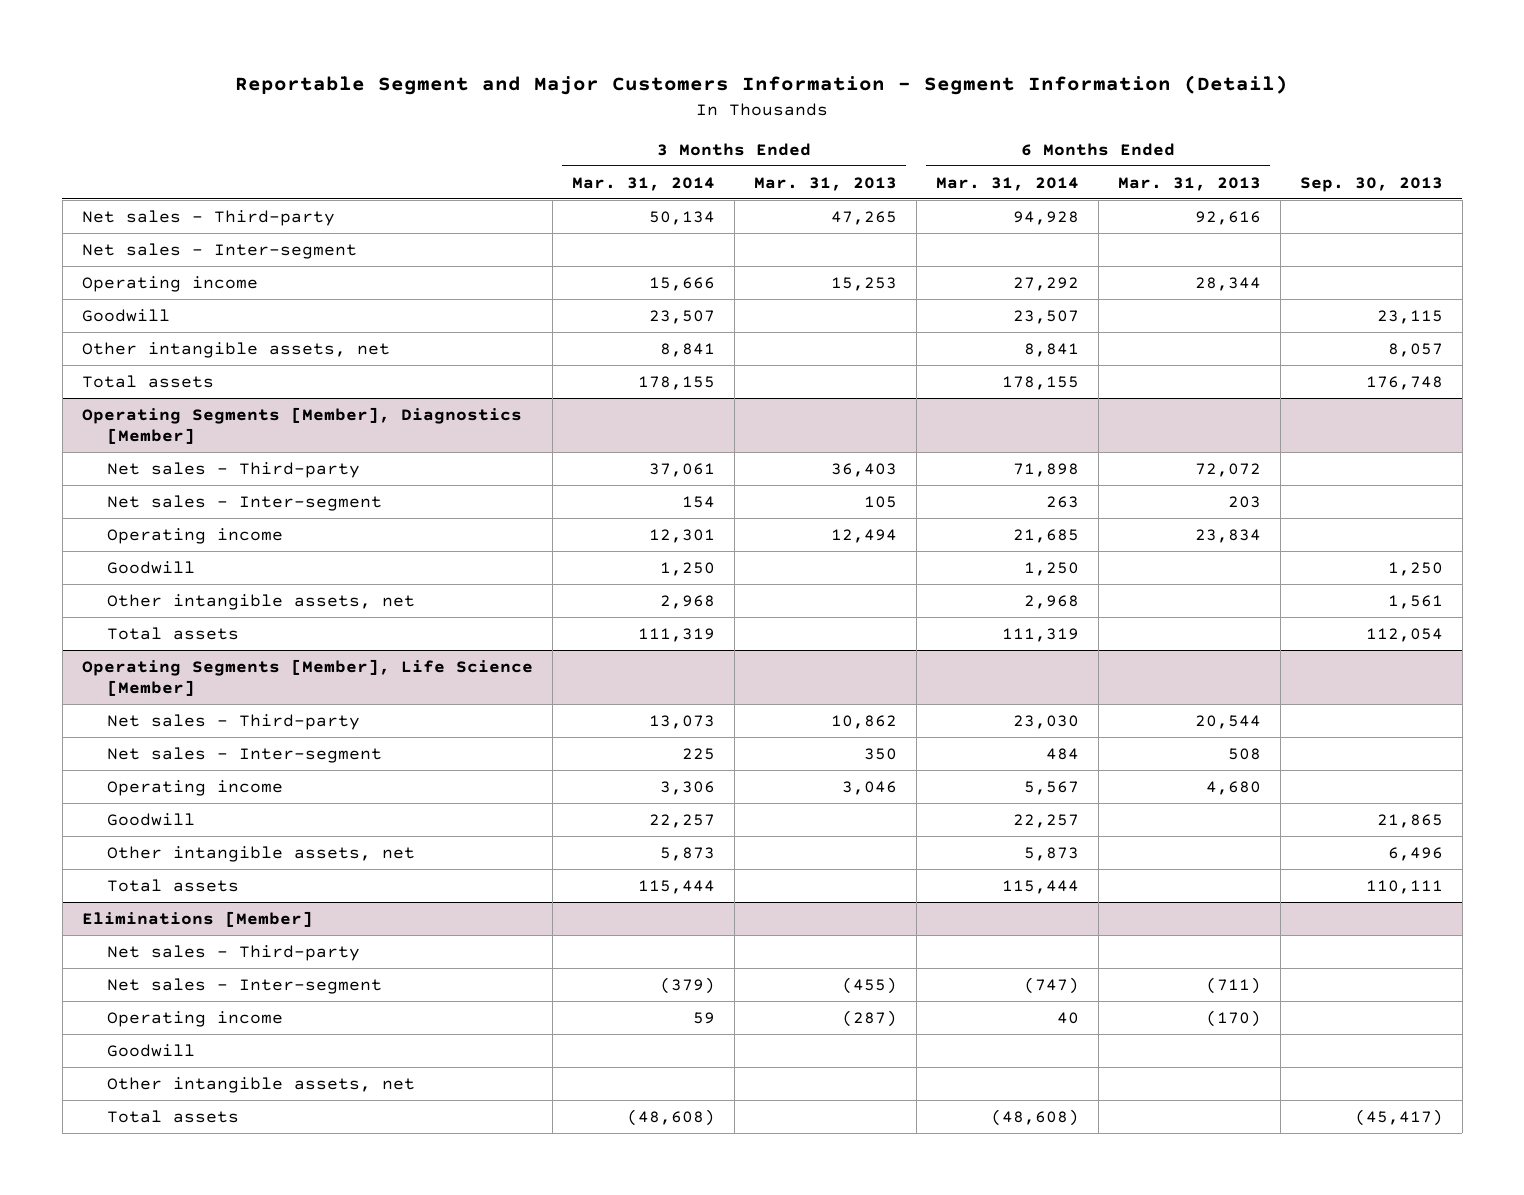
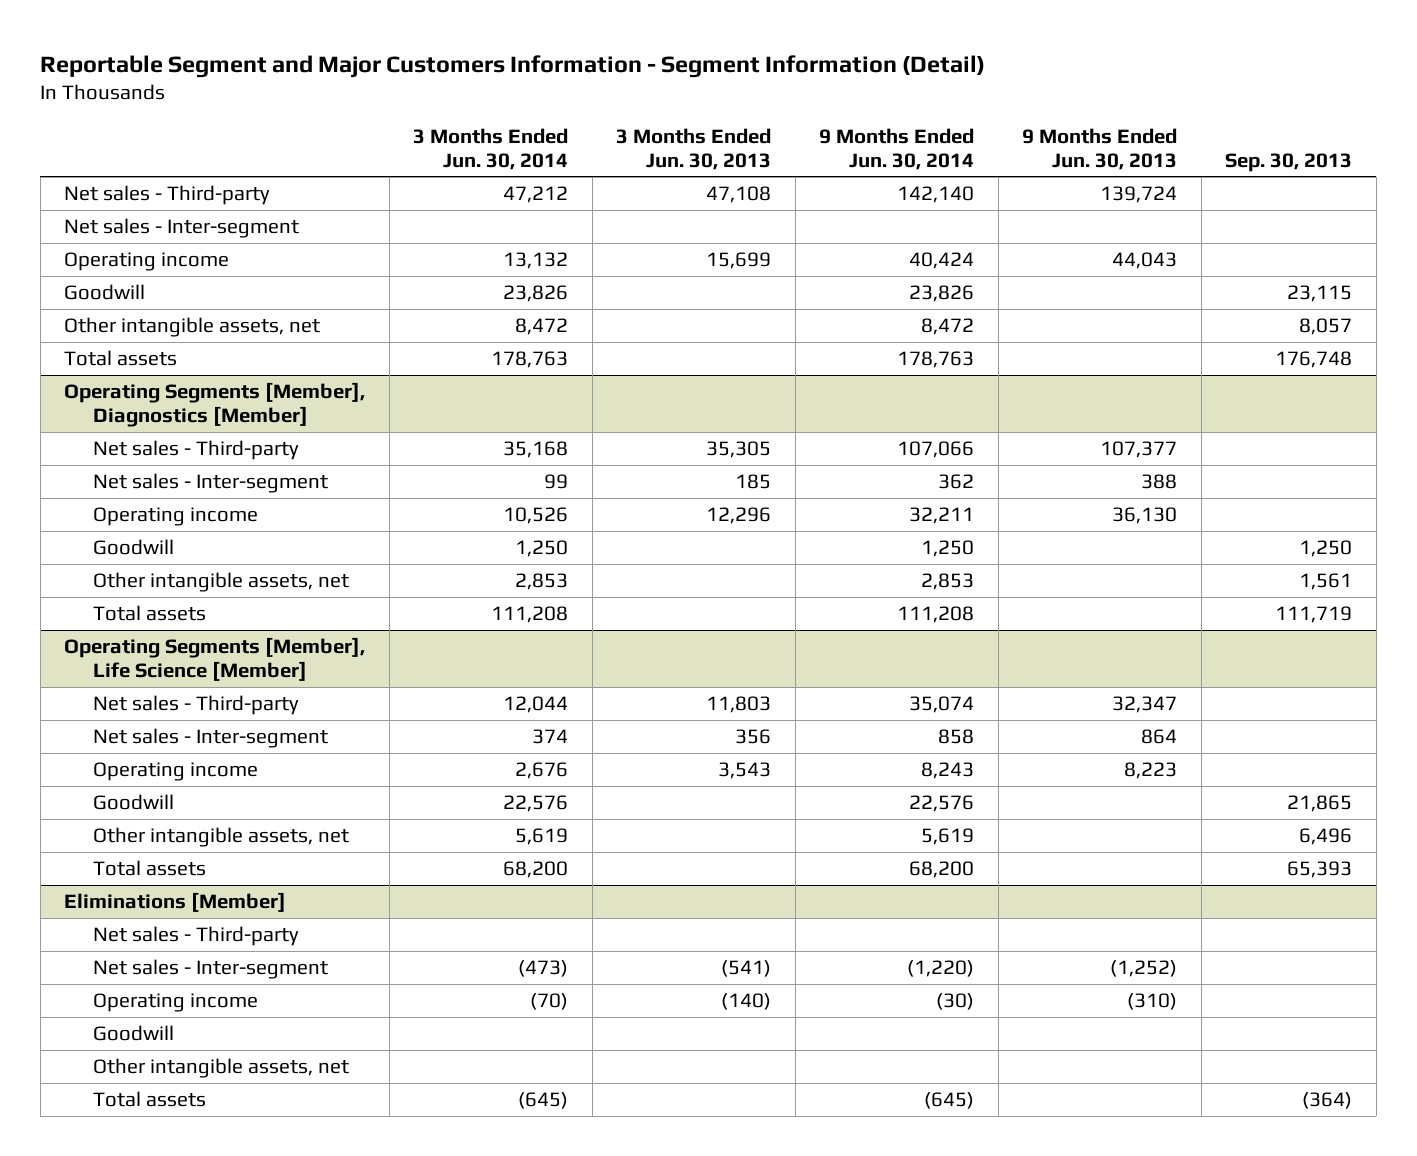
- | 3 Months Ended Mar. 31, 2014 | 3 Months Ended Mar. 31, 2013 | 6 Months Ended Mar. 31, 2014 | 6 Months Ended Mar. 31, 2013 | Sep. 30, 2013
+ | 3 Months Ended Jun. 30, 2014 | 3 Months Ended Jun. 30, 2013 | 9 Months Ended Jun. 30, 2014 | 9 Months Ended Jun. 30, 2013 | Sep. 30, 2013
@ Operating Segments [Member], Diagnostics [Member]
- Total assets | 111,319 | | 111,319 | | 112,054
+ Total assets | 111,208 | | 111,208 | | 111,719
@ Operating Segments [Member], Life Science [Member]
- Total assets | 115,444 | | 115,444 | | 110,111
+ Total assets | 68,200 | | 68,200 | | 65,393
@ Eliminations [Member]
- Total assets | (48,608) | | (48,608) | | (45,417)
+ Total assets | (645) | | (645) | | (364)

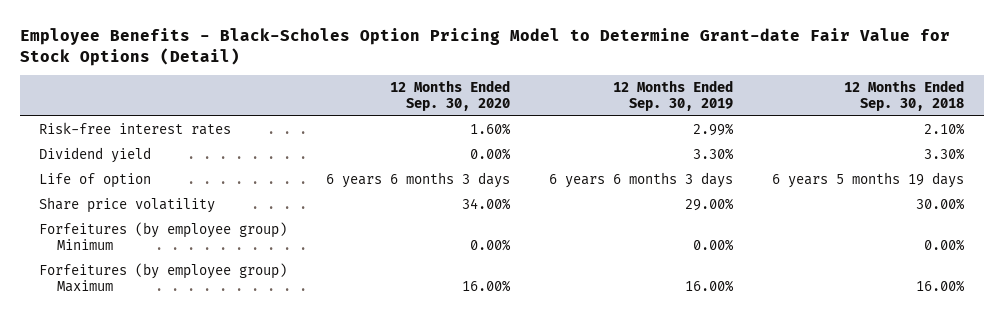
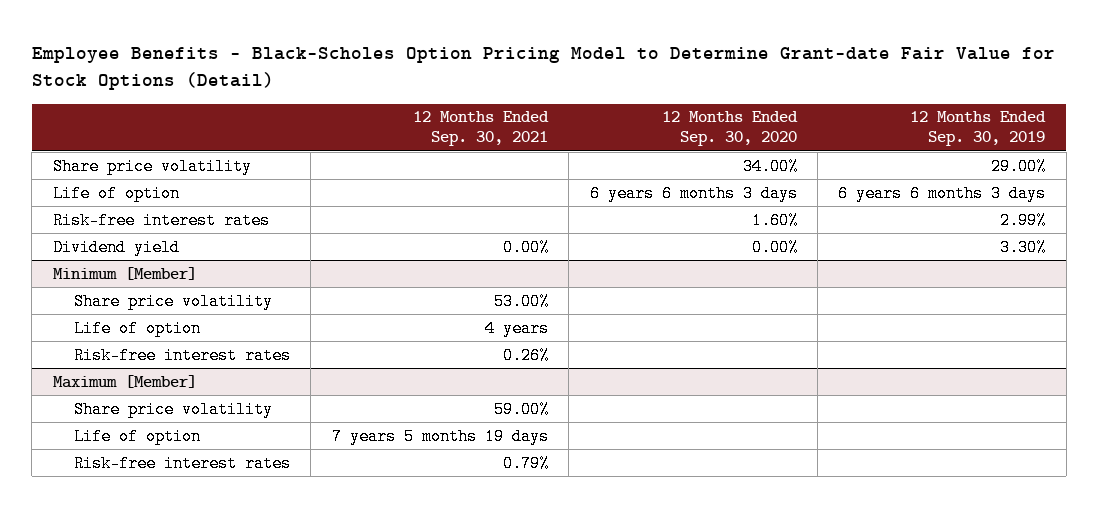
- | 12 Months Ended Sep. 30, 2020 | 12 Months Ended Sep. 30, 2019 | 12 Months Ended Sep. 30, 2018
+ | 12 Months Ended Sep. 30, 2021 | 12 Months Ended Sep. 30, 2020 | 12 Months Ended Sep. 30, 2019
moved up: Share price volatility | | 34.00% | 29.00%
moved up: Life of option | | 6 years 6 months 3 days | 6 years 6 months 3 days
- Forfeitures (by employee group) Minimum | 0.00% | 0.00% | 0.00%
- Forfeitures (by employee group) Maximum | 16.00% | 16.00% | 16.00%
+ Minimum [Member]
+ Share price volatility | 53.00% | |
+ Life of option | 4 years | |
+ Risk-free interest rates | 0.26% | |
+ Maximum [Member]
+ Share price volatility | 59.00% | |
+ Life of option | 7 years 5 months 19 days | |
+ Risk-free interest rates | 0.79% | |

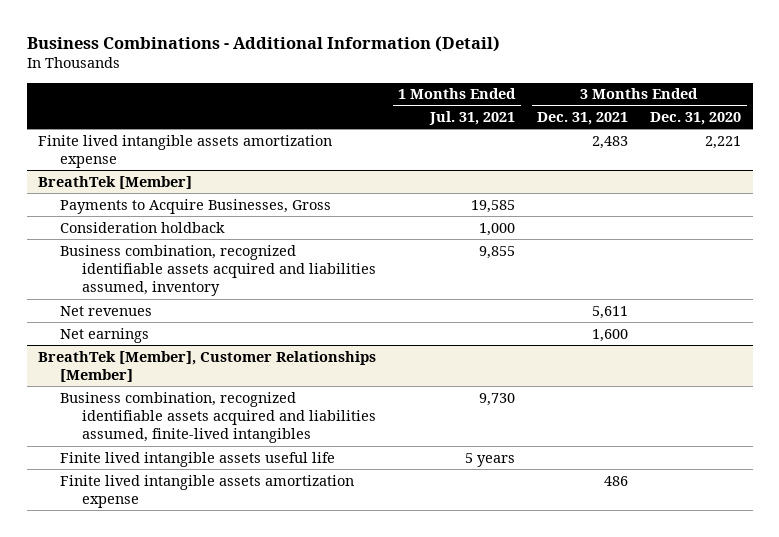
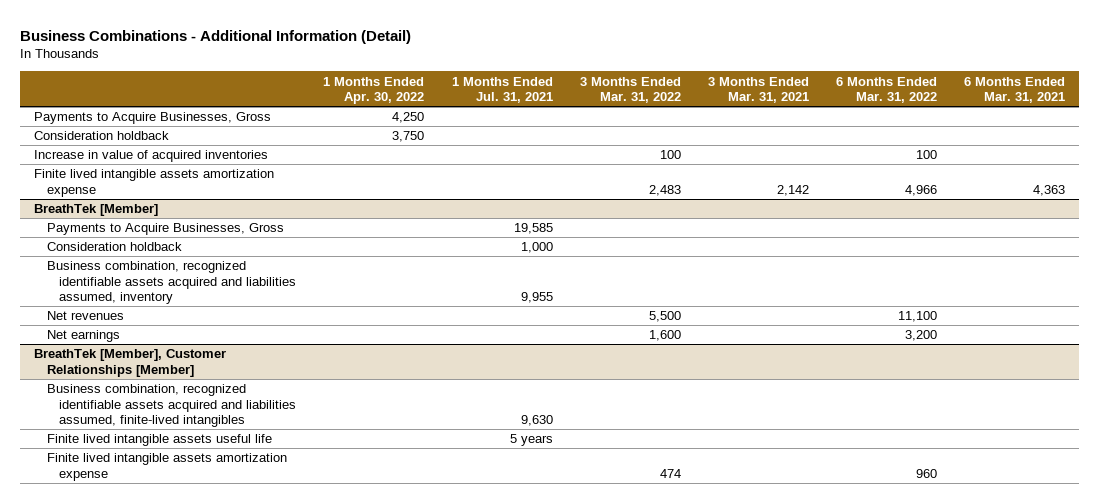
- | 1 Months Ended Jul. 31, 2021 | 3 Months Ended Dec. 31, 2021 | 3 Months Ended Dec. 31, 2020
+ | 1 Months Ended Apr. 30, 2022 | 1 Months Ended Jul. 31, 2021 | 3 Months Ended Mar. 31, 2022 | 3 Months Ended Mar. 31, 2021 | 6 Months Ended Mar. 31, 2022 | 6 Months Ended Mar. 31, 2021
+ Payments to Acquire Businesses, Gross | 4,250 | | | | |
+ Consideration holdback | 3,750 | | | | |
+ Increase in value of acquired inventories | | | 100 | | 100 |
@ BreathTek [Member]
- Business combination, recognized identifiable assets acquired and liabilities assumed, inventory | 9,855 | |
+ Business combination, recognized identifiable assets acquired and liabilities assumed, inventory | | 9,955 | | | |
@ BreathTek [Member], Customer Relationships [Member]
- Business combination, recognized identifiable assets acquired and liabilities assumed, finite-lived intangibles | 9,730 | |
+ Business combination, recognized identifiable assets acquired and liabilities assumed, finite-lived intangibles | | 9,630 | | | |

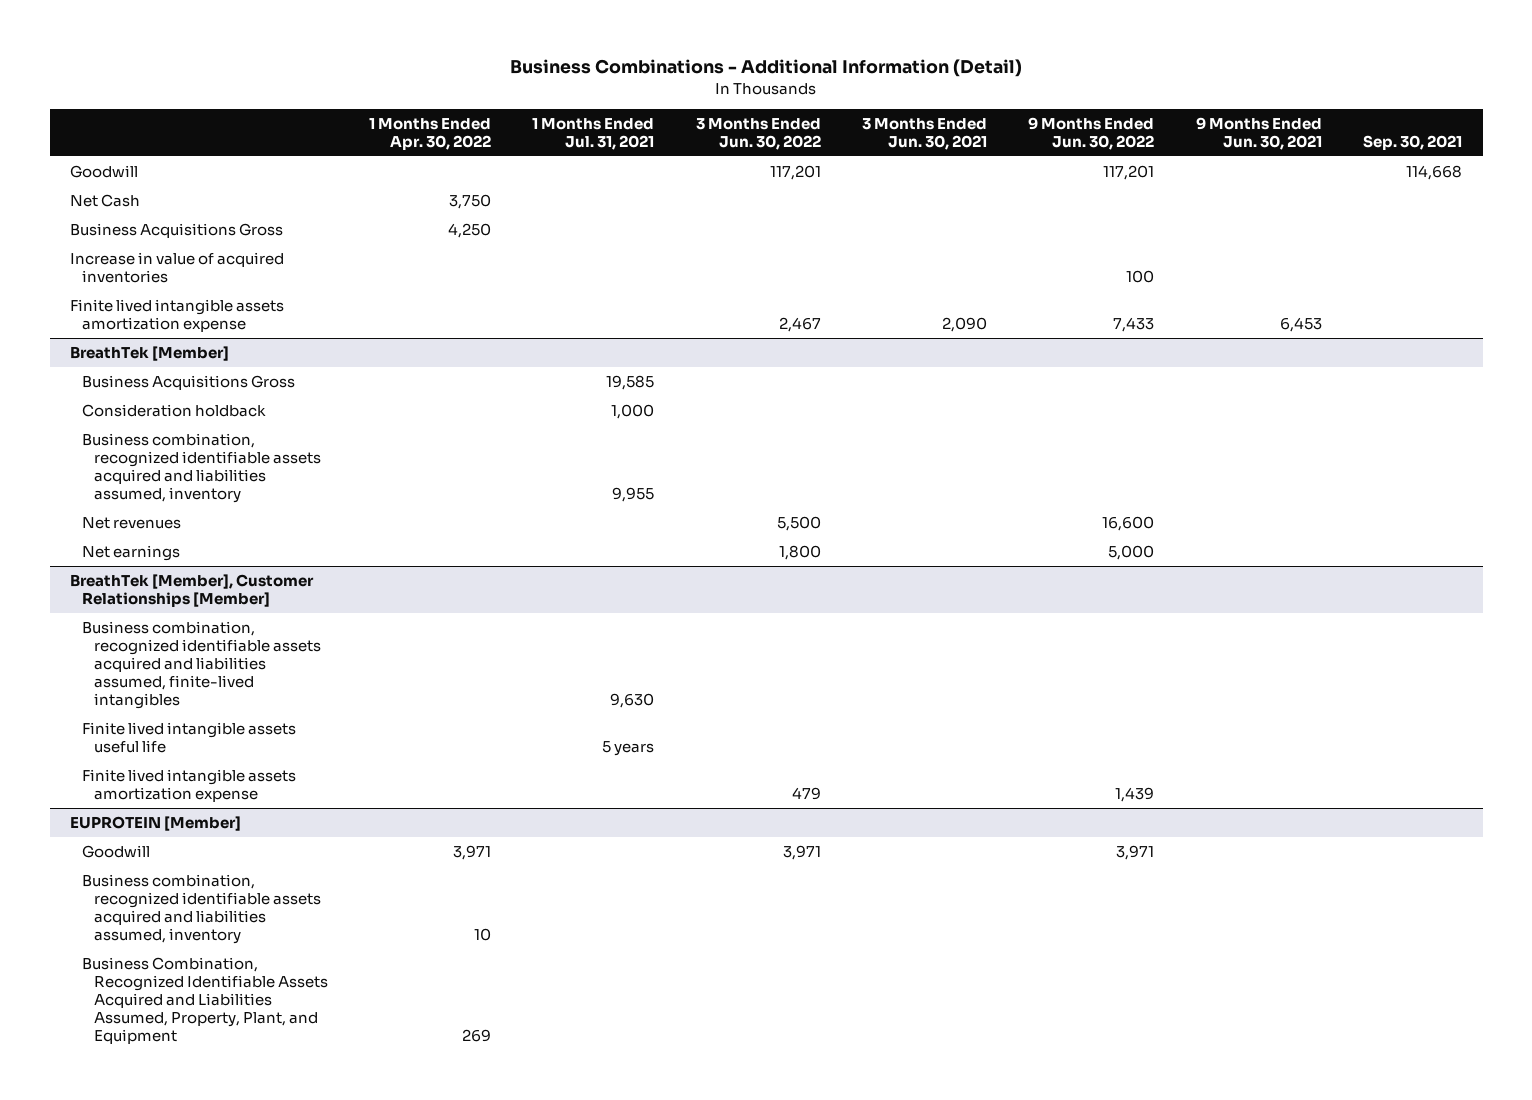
- | 1 Months Ended Apr. 30, 2022 | 1 Months Ended Jul. 31, 2021 | 3 Months Ended Mar. 31, 2022 | 3 Months Ended Mar. 31, 2021 | 6 Months Ended Mar. 31, 2022 | 6 Months Ended Mar. 31, 2021
+ | 1 Months Ended Apr. 30, 2022 | 1 Months Ended Jul. 31, 2021 | 3 Months Ended Jun. 30, 2022 | 3 Months Ended Jun. 30, 2021 | 9 Months Ended Jun. 30, 2022 | 9 Months Ended Jun. 30, 2021 | Sep. 30, 2021
- Payments to Acquire Businesses, Gross | 4,250 | | | | |
- Consideration holdback | 3,750 | | | | |
+ Goodwill | | | 117,201 | | 117,201 | | 114,668
+ Net Cash | 3,750 | | | | | |
+ Business Acquisitions Gross | 4,250 | | | | | |
@ BreathTek [Member]
- Payments to Acquire Businesses, Gross | | 19,585 | | | |
+ Business Acquisitions Gross | | 19,585 | | | | |
+ EUPROTEIN [Member]
+ Goodwill | 3,971 | | 3,971 | | 3,971 | |
+ Business combination, recognized identifiable assets acquired and liabilities assumed, inventory | 10 | | | | | |
+ Business Combination, Recognized Identifiable Assets Acquired and Liabilities Assumed, Property, Plant, and Equipment | 269 | | | | | |

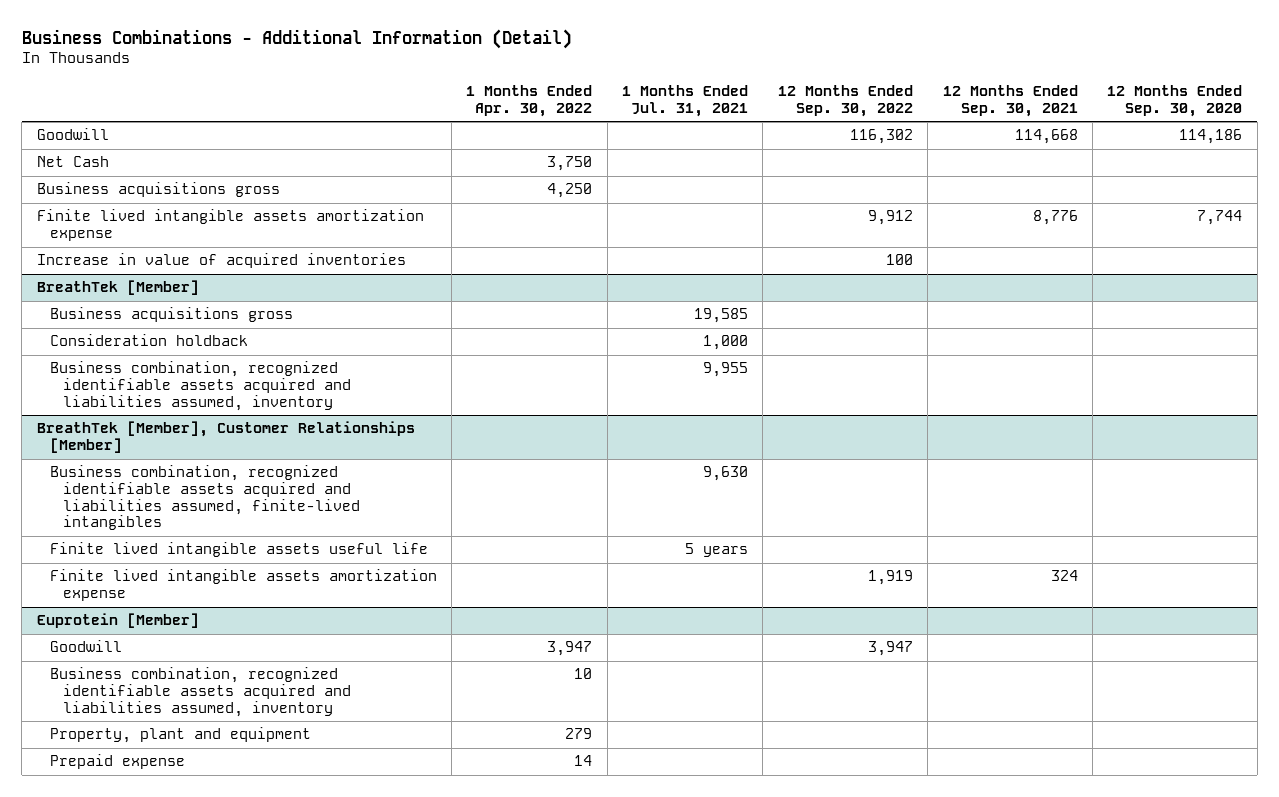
- | 1 Months Ended Apr. 30, 2022 | 1 Months Ended Jul. 31, 2021 | 3 Months Ended Jun. 30, 2022 | 3 Months Ended Jun. 30, 2021 | 9 Months Ended Jun. 30, 2022 | 9 Months Ended Jun. 30, 2021 | Sep. 30, 2021
+ | 1 Months Ended Apr. 30, 2022 | 1 Months Ended Jul. 31, 2021 | 12 Months Ended Sep. 30, 2022 | 12 Months Ended Sep. 30, 2021 | 12 Months Ended Sep. 30, 2020
- Business Acquisitions Gross | 4,250 | | | | | |
+ Business acquisitions gross | 4,250 | | | |
moved down: Increase in value of acquired inventories | | | 100 | |
@ BreathTek [Member]
- Business Acquisitions Gross | | 19,585 | | | | |
+ Business acquisitions gross | | 19,585 | | |
- Net revenues | | | 5,500 | | 16,600 | |
- Net earnings | | | 1,800 | | 5,000 | |
- EUPROTEIN [Member]
- Goodwill | 3,971 | | 3,971 | | 3,971 | |
+ Euprotein [Member]
+ Goodwill | 3,947 | | 3,947 | |
- Business Combination, Recognized Identifiable Assets Acquired and Liabilities Assumed, Property, Plant, and Equipment | 269 | | | | | |
+ Property, plant and equipment | 279 | | | |
+ Prepaid expense | 14 | | | |

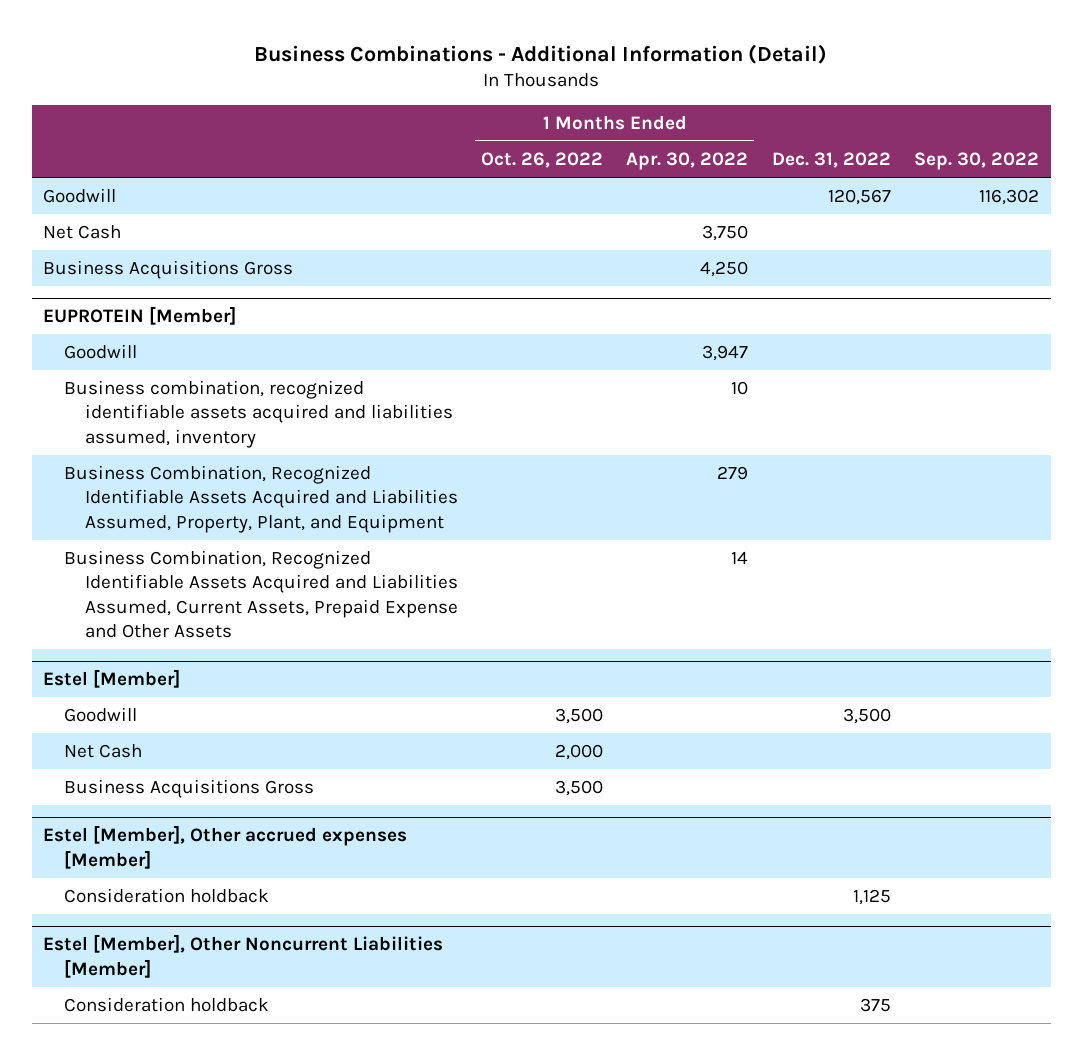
- | 1 Months Ended Apr. 30, 2022 | 1 Months Ended Jul. 31, 2021 | 12 Months Ended Sep. 30, 2022 | 12 Months Ended Sep. 30, 2021 | 12 Months Ended Sep. 30, 2020
+ | 1 Months Ended Oct. 26, 2022 | 1 Months Ended Apr. 30, 2022 | Dec. 31, 2022 | Sep. 30, 2022
- Business acquisitions gross | 4,250 | | | |
- Finite lived intangible assets amortization expense | | | 9,912 | 8,776 | 7,744
- Increase in value of acquired inventories | | | 100 | |
- BreathTek [Member]
- Business acquisitions gross | | 19,585 | | |
- Consideration holdback | | 1,000 | | |
- Business combination, recognized identifiable assets acquired and liabilities assumed, inventory | | 9,955 | | |
- BreathTek [Member], Customer Relationships [Member]
- Business combination, recognized identifiable assets acquired and liabilities assumed, finite-lived intangibles | | 9,630 | | |
- Finite lived intangible assets useful life | | 5 years | | |
- Finite lived intangible assets amortization expense | | | 1,919 | 324 |
- Euprotein [Member]
+ Business Acquisitions Gross | | 4,250 | |
+ EUPROTEIN [Member]
- Property, plant and equipment | 279 | | | |
- Prepaid expense | 14 | | | |
+ Business Combination, Recognized Identifiable Assets Acquired and Liabilities Assumed, Property, Plant, and Equipment | | 279 | |
+ Business Combination, Recognized Identifiable Assets Acquired and Liabilities Assumed, Current Assets, Prepaid Expense and Other Assets | | 14 | |
+ Estel [Member]
+ Goodwill | 3,500 | | 3,500 |
+ Net Cash | 2,000 | | |
+ Business Acquisitions Gross | 3,500 | | |
+ Estel [Member], Other accrued expenses [Member]
+ Consideration holdback | | | 1,125 |
+ Estel [Member], Other Noncurrent Liabilities [Member]
+ Consideration holdback | | | 375 |

